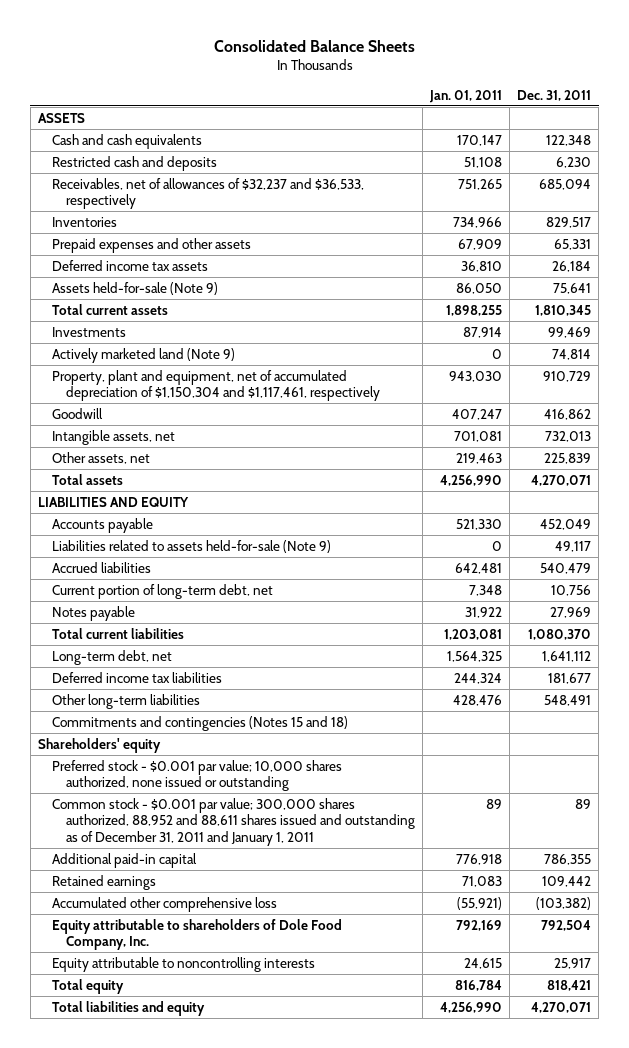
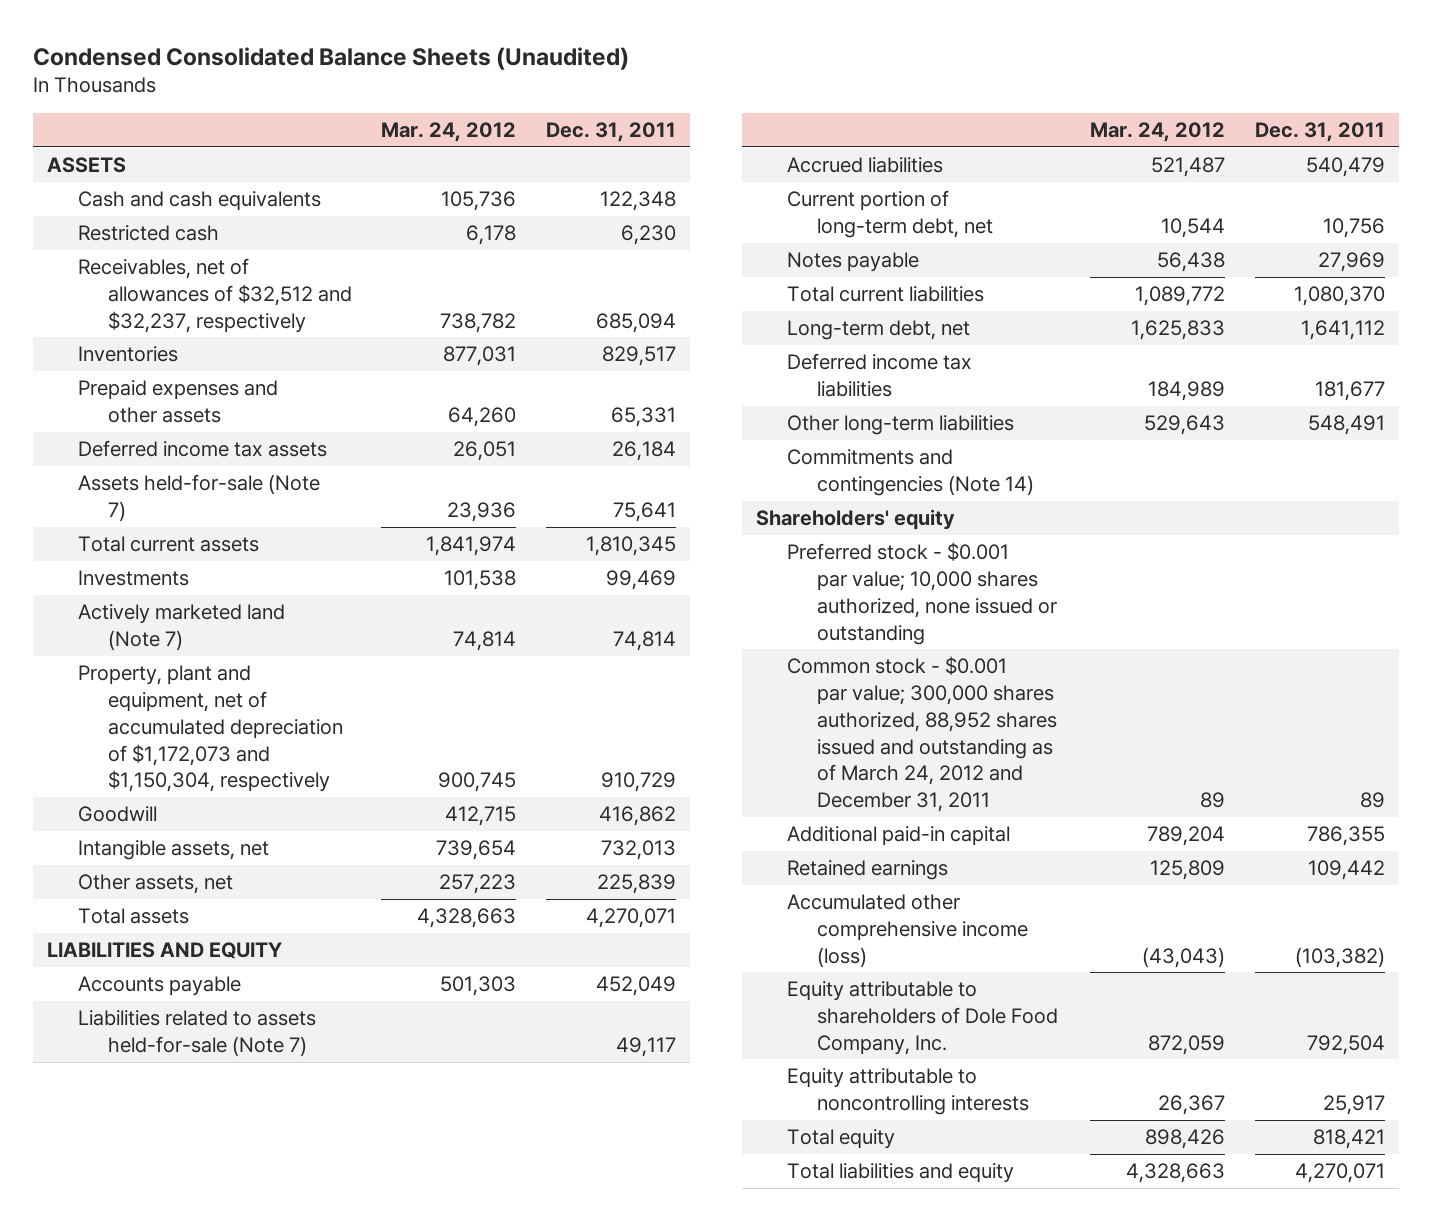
- Consolidated Balance Sheets
+ Condensed Consolidated Balance Sheets (Unaudited)
- | Jan. 01, 2011 | Dec. 31, 2011
+ | Mar. 24, 2012 | Dec. 31, 2011
- Restricted cash and deposits | 51,108 | 6,230
- Receivables, net of allowances of $32,237 and $36,533, respectively | 751,265 | 685,094
+ Restricted cash | 6,178 | 6,230
+ Receivables, net of allowances of $32,512 and $32,237, respectively | 738,782 | 685,094
- Assets held-for-sale (Note 9) | 86,050 | 75,641
+ Assets held-for-sale (Note 7) | 23,936 | 75,641
- Actively marketed land (Note 9) | 0 | 74,814
- Property, plant and equipment, net of accumulated depreciation of $1,150,304 and $1,117,461, respectively | 943,030 | 910,729
+ Actively marketed land (Note 7) | 74,814 | 74,814
+ Property, plant and equipment, net of accumulated depreciation of $1,172,073 and $1,150,304, respectively | 900,745 | 910,729
- Liabilities related to assets held-for-sale (Note 9) | 0 | 49,117
+ Liabilities related to assets held-for-sale (Note 7) | | 49,117
- Commitments and contingencies (Notes 15 and 18)
+ Commitments and contingencies (Note 14)
- Common stock - $0.001 par value; 300,000 shares authorized, 88,952 and 88,611 shares issued and outstanding as of December 31, 2011 and January 1, 2011 | 89 | 89
+ Common stock - $0.001 par value; 300,000 shares authorized, 88,952 shares issued and outstanding as of March 24, 2012 and December 31, 2011 | 89 | 89
- Accumulated other comprehensive loss | (55,921) | (103,382)
+ Accumulated other comprehensive income (loss) | (43,043) | (103,382)

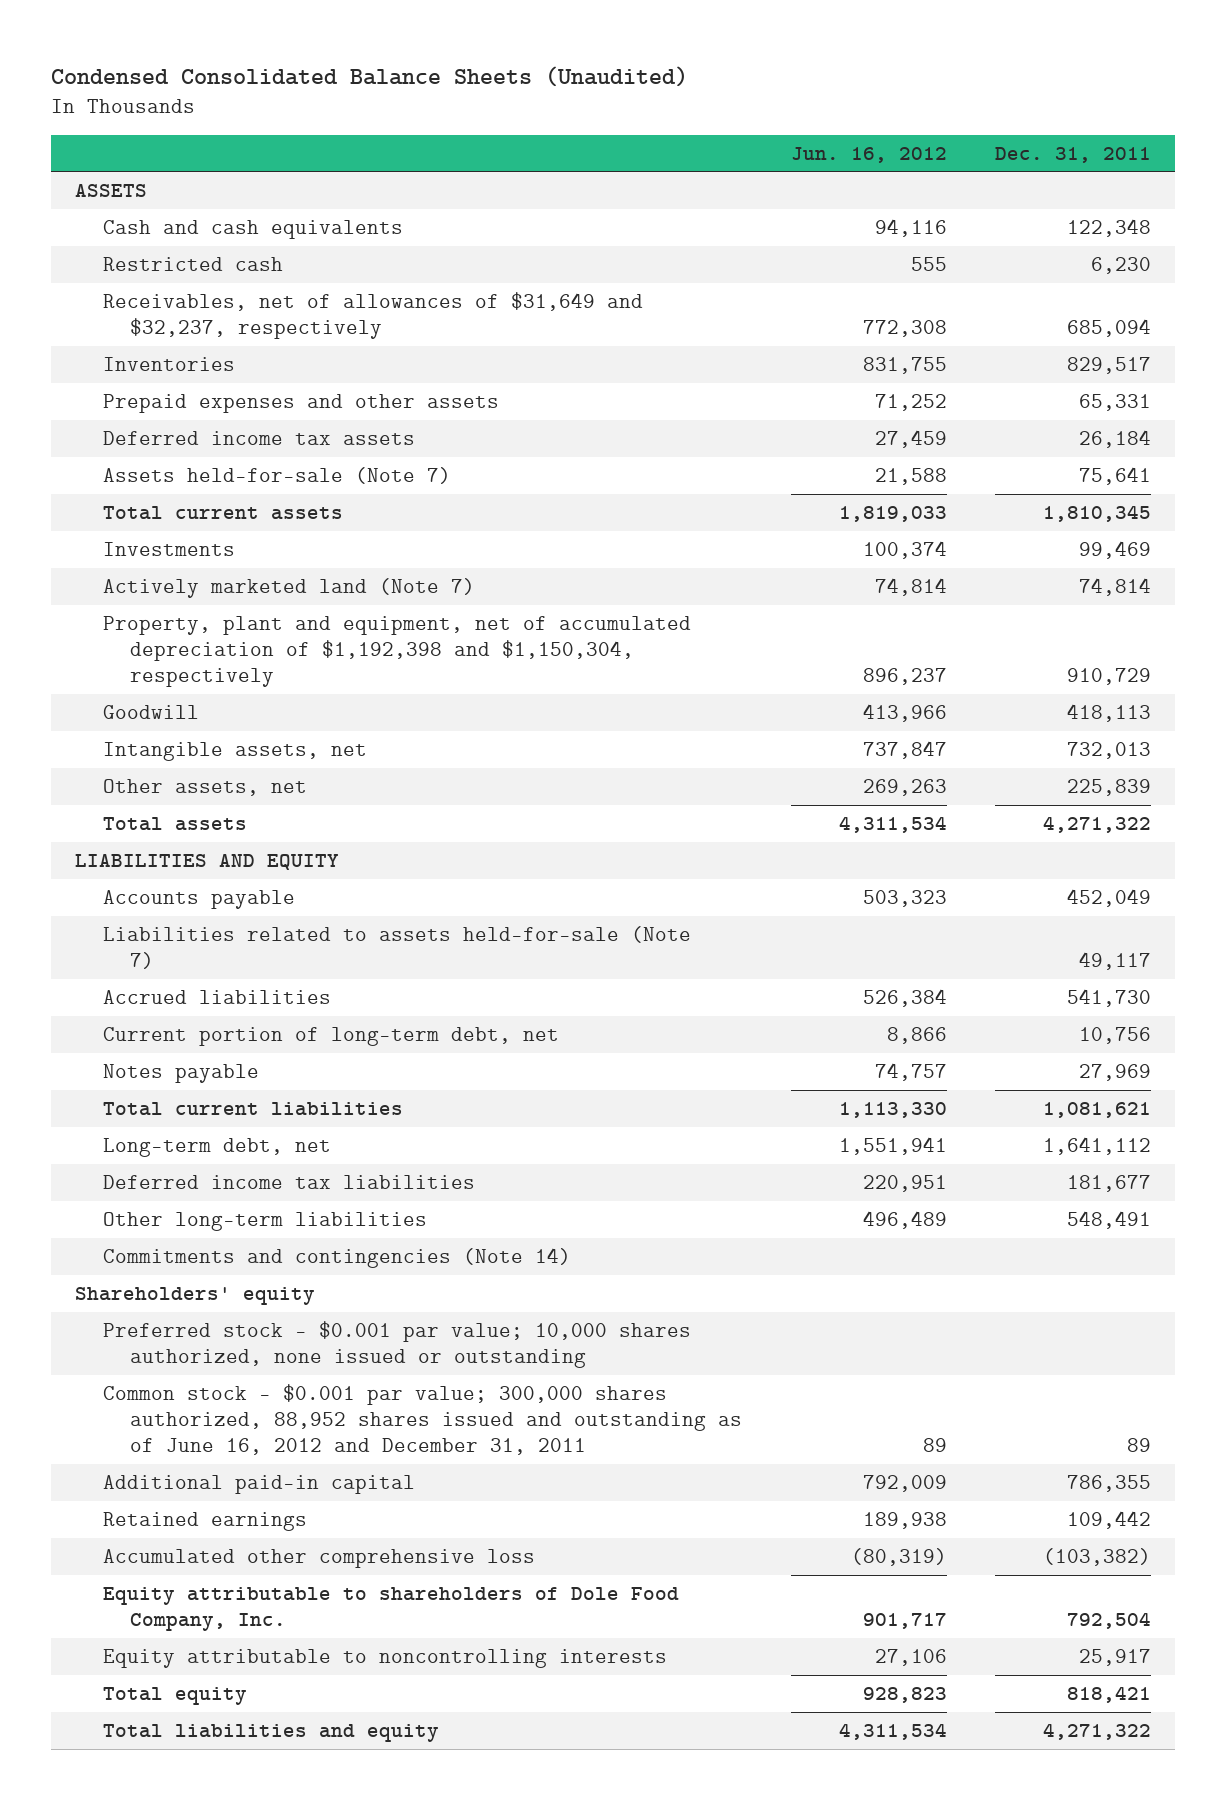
- | Mar. 24, 2012 | Dec. 31, 2011
+ | Jun. 16, 2012 | Dec. 31, 2011
- Receivables, net of allowances of $32,512 and $32,237, respectively | 738,782 | 685,094
+ Receivables, net of allowances of $31,649 and $32,237, respectively | 772,308 | 685,094
- Property, plant and equipment, net of accumulated depreciation of $1,172,073 and $1,150,304, respectively | 900,745 | 910,729
- Goodwill | 412,715 | 416,862
+ Property, plant and equipment, net of accumulated depreciation of $1,192,398 and $1,150,304, respectively | 896,237 | 910,729
+ Goodwill | 413,966 | 418,113
- Total assets | 4,328,663 | 4,270,071
+ Total assets | 4,311,534 | 4,271,322
- Accrued liabilities | 521,487 | 540,479
+ Accrued liabilities | 526,384 | 541,730
- Total current liabilities | 1,089,772 | 1,080,370
+ Total current liabilities | 1,113,330 | 1,081,621
- Common stock - $0.001 par value; 300,000 shares authorized, 88,952 shares issued and outstanding as of March 24, 2012 and December 31, 2011 | 89 | 89
+ Common stock - $0.001 par value; 300,000 shares authorized, 88,952 shares issued and outstanding as of June 16, 2012 and December 31, 2011 | 89 | 89
- Accumulated other comprehensive income (loss) | (43,043) | (103,382)
+ Accumulated other comprehensive loss | (80,319) | (103,382)
- Total liabilities and equity | 4,328,663 | 4,270,071
+ Total liabilities and equity | 4,311,534 | 4,271,322

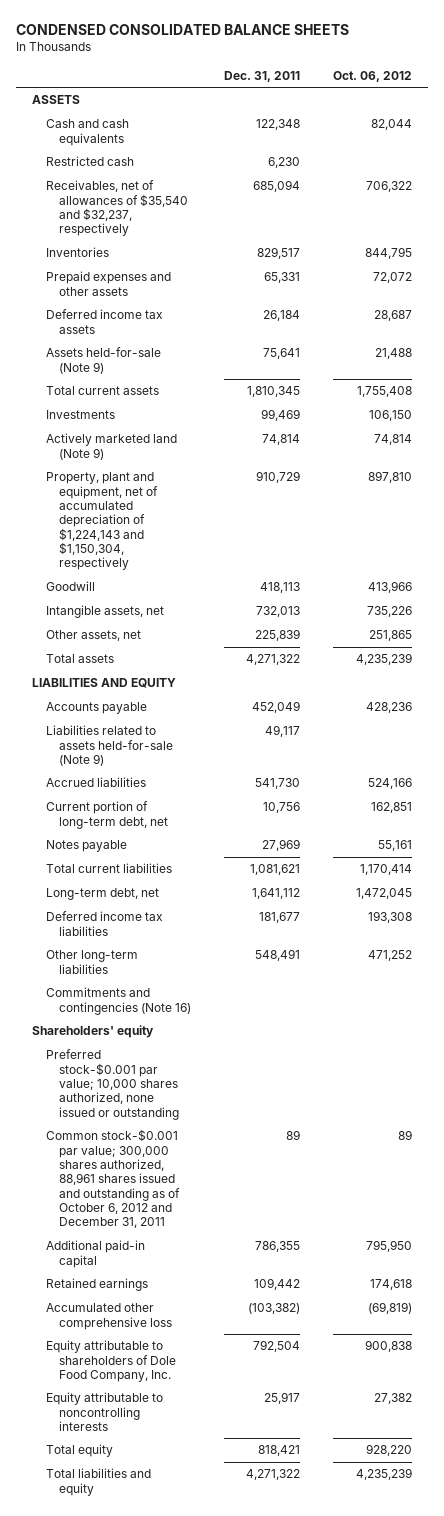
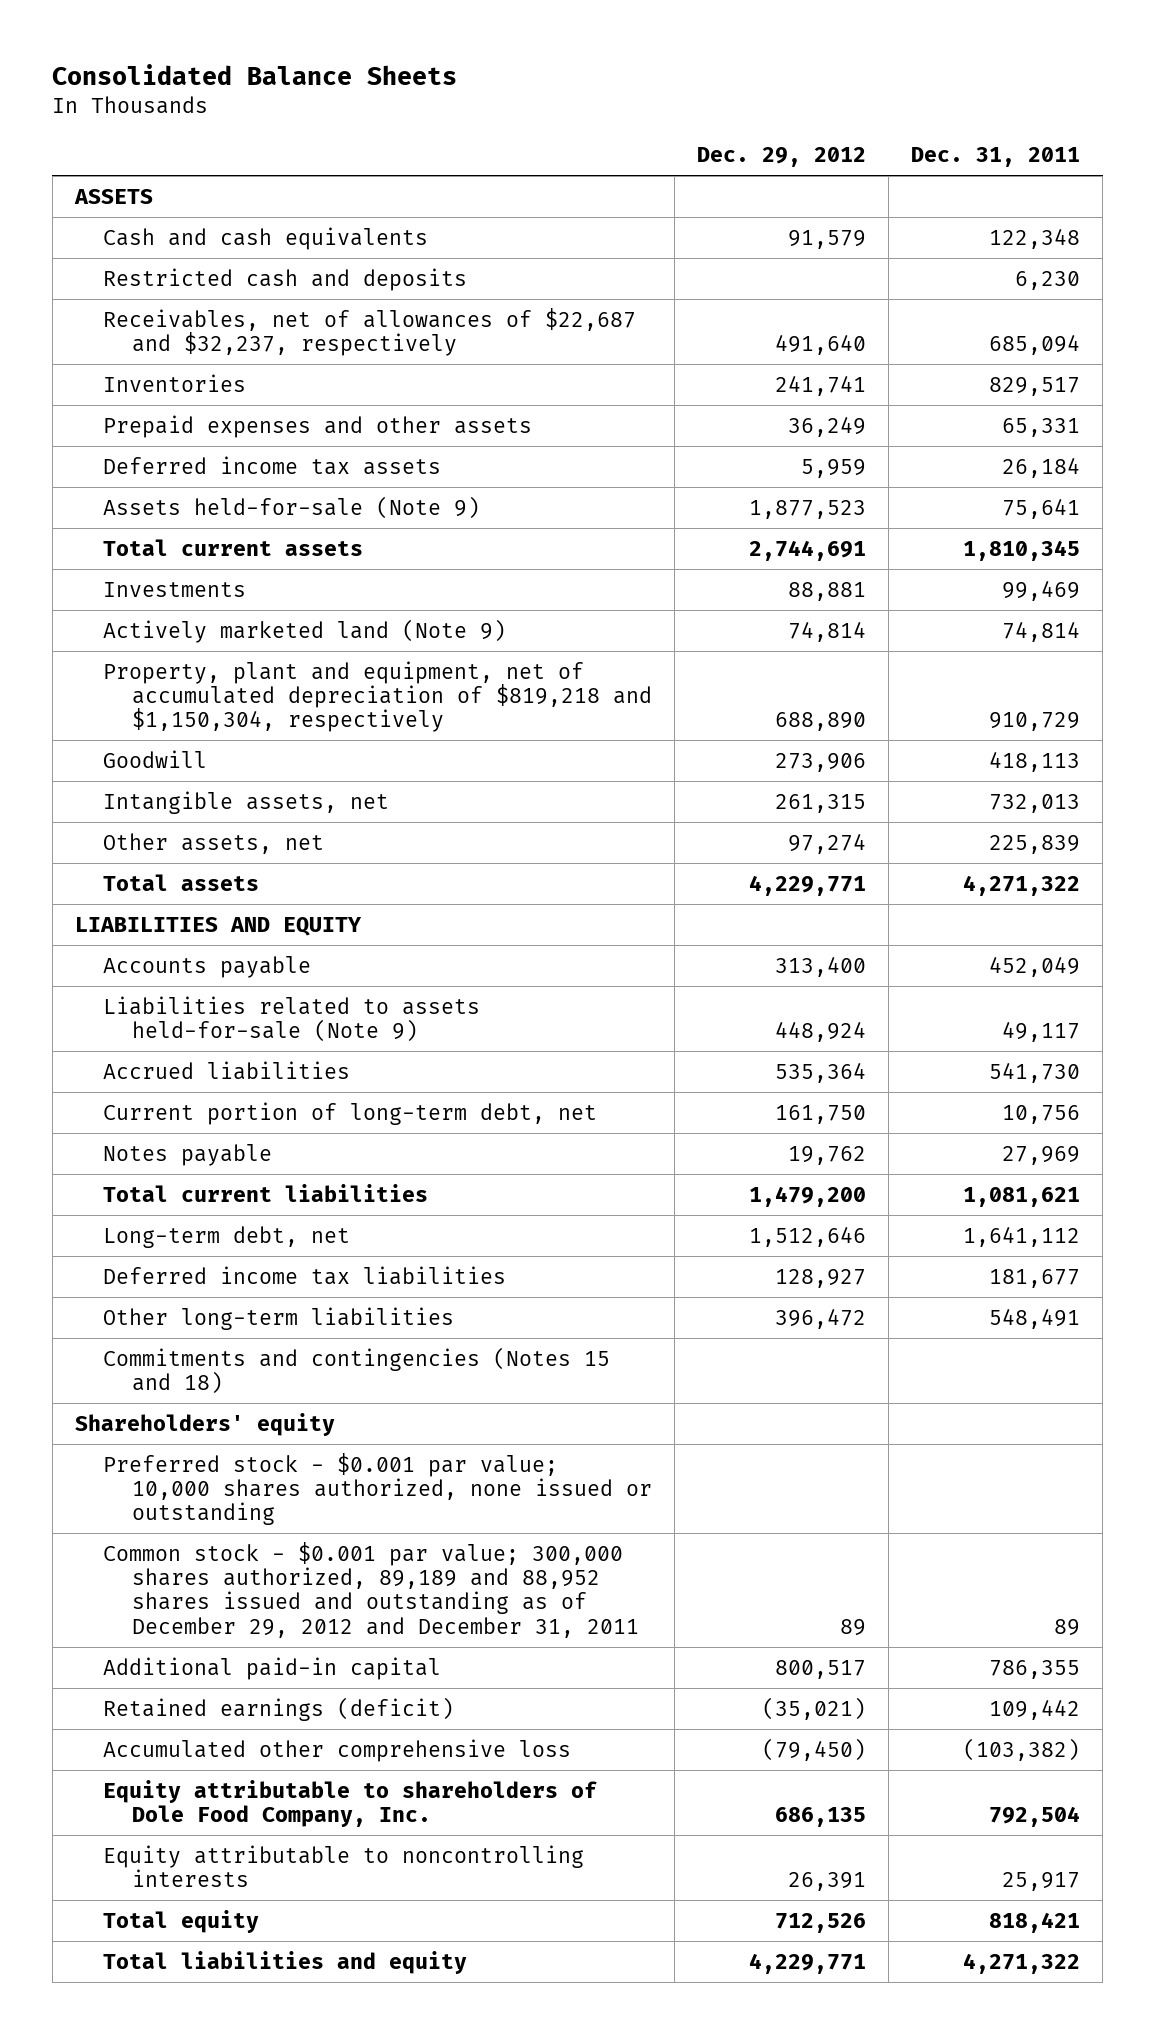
- CONDENSED CONSOLIDATED BALANCE SHEETS
+ Consolidated Balance Sheets
- | Dec. 31, 2011 | Oct. 06, 2012
+ | Dec. 29, 2012 | Dec. 31, 2011
- Restricted cash | 6,230 |
- Receivables, net of allowances of $35,540 and $32,237, respectively | 685,094 | 706,322
+ Restricted cash and deposits | | 6,230
+ Receivables, net of allowances of $22,687 and $32,237, respectively | 491,640 | 685,094
- Property, plant and equipment, net of accumulated depreciation of $1,224,143 and $1,150,304, respectively | 910,729 | 897,810
+ Property, plant and equipment, net of accumulated depreciation of $819,218 and $1,150,304, respectively | 688,890 | 910,729
- Commitments and contingencies (Note 16)
+ Commitments and contingencies (Notes 15 and 18)
- Preferred stock-$0.001 par value; 10,000 shares authorized, none issued or outstanding
- Common stock-$0.001 par value; 300,000 shares authorized, 88,961 shares issued and outstanding as of October 6, 2012 and December 31, 2011 | 89 | 89
+ Preferred stock - $0.001 par value; 10,000 shares authorized, none issued or outstanding
+ Common stock - $0.001 par value; 300,000 shares authorized, 89,189 and 88,952 shares issued and outstanding as of December 29, 2012 and December 31, 2011 | 89 | 89
- Retained earnings | 109,442 | 174,618
+ Retained earnings (deficit) | (35,021) | 109,442

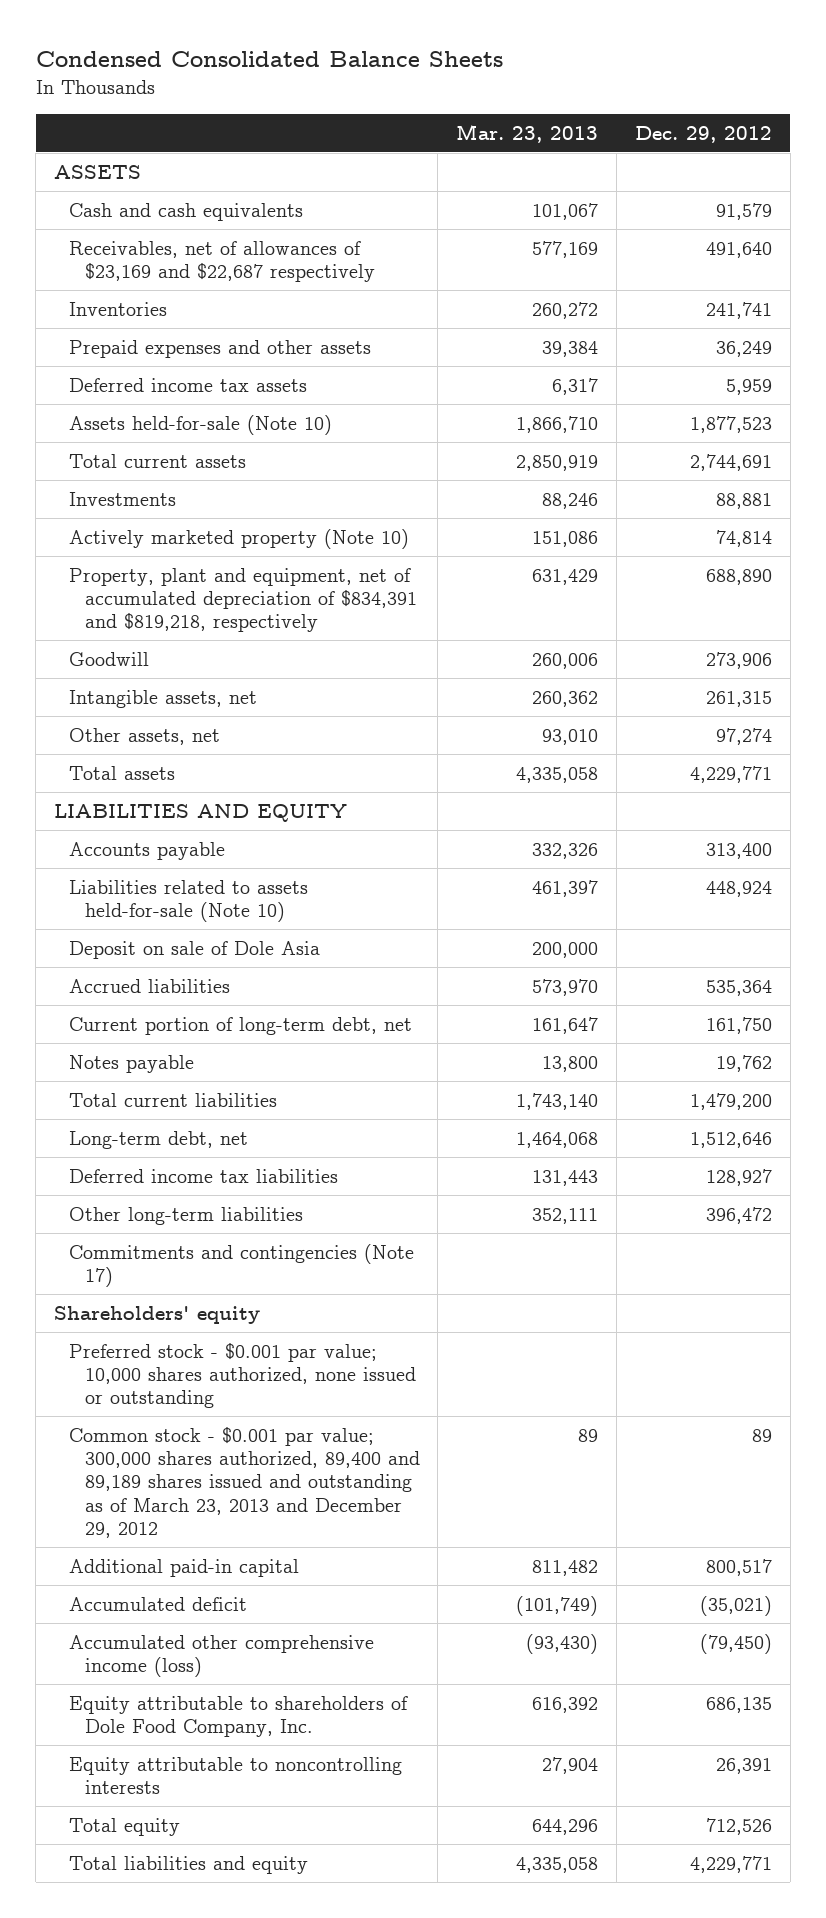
- Consolidated Balance Sheets
+ Condensed Consolidated Balance Sheets
- | Dec. 29, 2012 | Dec. 31, 2011
+ | Mar. 23, 2013 | Dec. 29, 2012
- Restricted cash and deposits | | 6,230
- Receivables, net of allowances of $22,687 and $32,237, respectively | 491,640 | 685,094
+ Receivables, net of allowances of $23,169 and $22,687 respectively | 577,169 | 491,640
- Assets held-for-sale (Note 9) | 1,877,523 | 75,641
+ Assets held-for-sale (Note 10) | 1,866,710 | 1,877,523
- Actively marketed land (Note 9) | 74,814 | 74,814
- Property, plant and equipment, net of accumulated depreciation of $819,218 and $1,150,304, respectively | 688,890 | 910,729
+ Actively marketed property (Note 10) | 151,086 | 74,814
+ Property, plant and equipment, net of accumulated depreciation of $834,391 and $819,218, respectively | 631,429 | 688,890
- Liabilities related to assets held-for-sale (Note 9) | 448,924 | 49,117
+ Liabilities related to assets held-for-sale (Note 10) | 461,397 | 448,924
+ Deposit on sale of Dole Asia | 200,000 |
- Commitments and contingencies (Notes 15 and 18)
+ Commitments and contingencies (Note 17)
- Common stock - $0.001 par value; 300,000 shares authorized, 89,189 and 88,952 shares issued and outstanding as of December 29, 2012 and December 31, 2011 | 89 | 89
+ Common stock - $0.001 par value; 300,000 shares authorized, 89,400 and 89,189 shares issued and outstanding as of March 23, 2013 and December 29, 2012 | 89 | 89
- Retained earnings (deficit) | (35,021) | 109,442
- Accumulated other comprehensive loss | (79,450) | (103,382)
+ Accumulated deficit | (101,749) | (35,021)
+ Accumulated other comprehensive income (loss) | (93,430) | (79,450)

